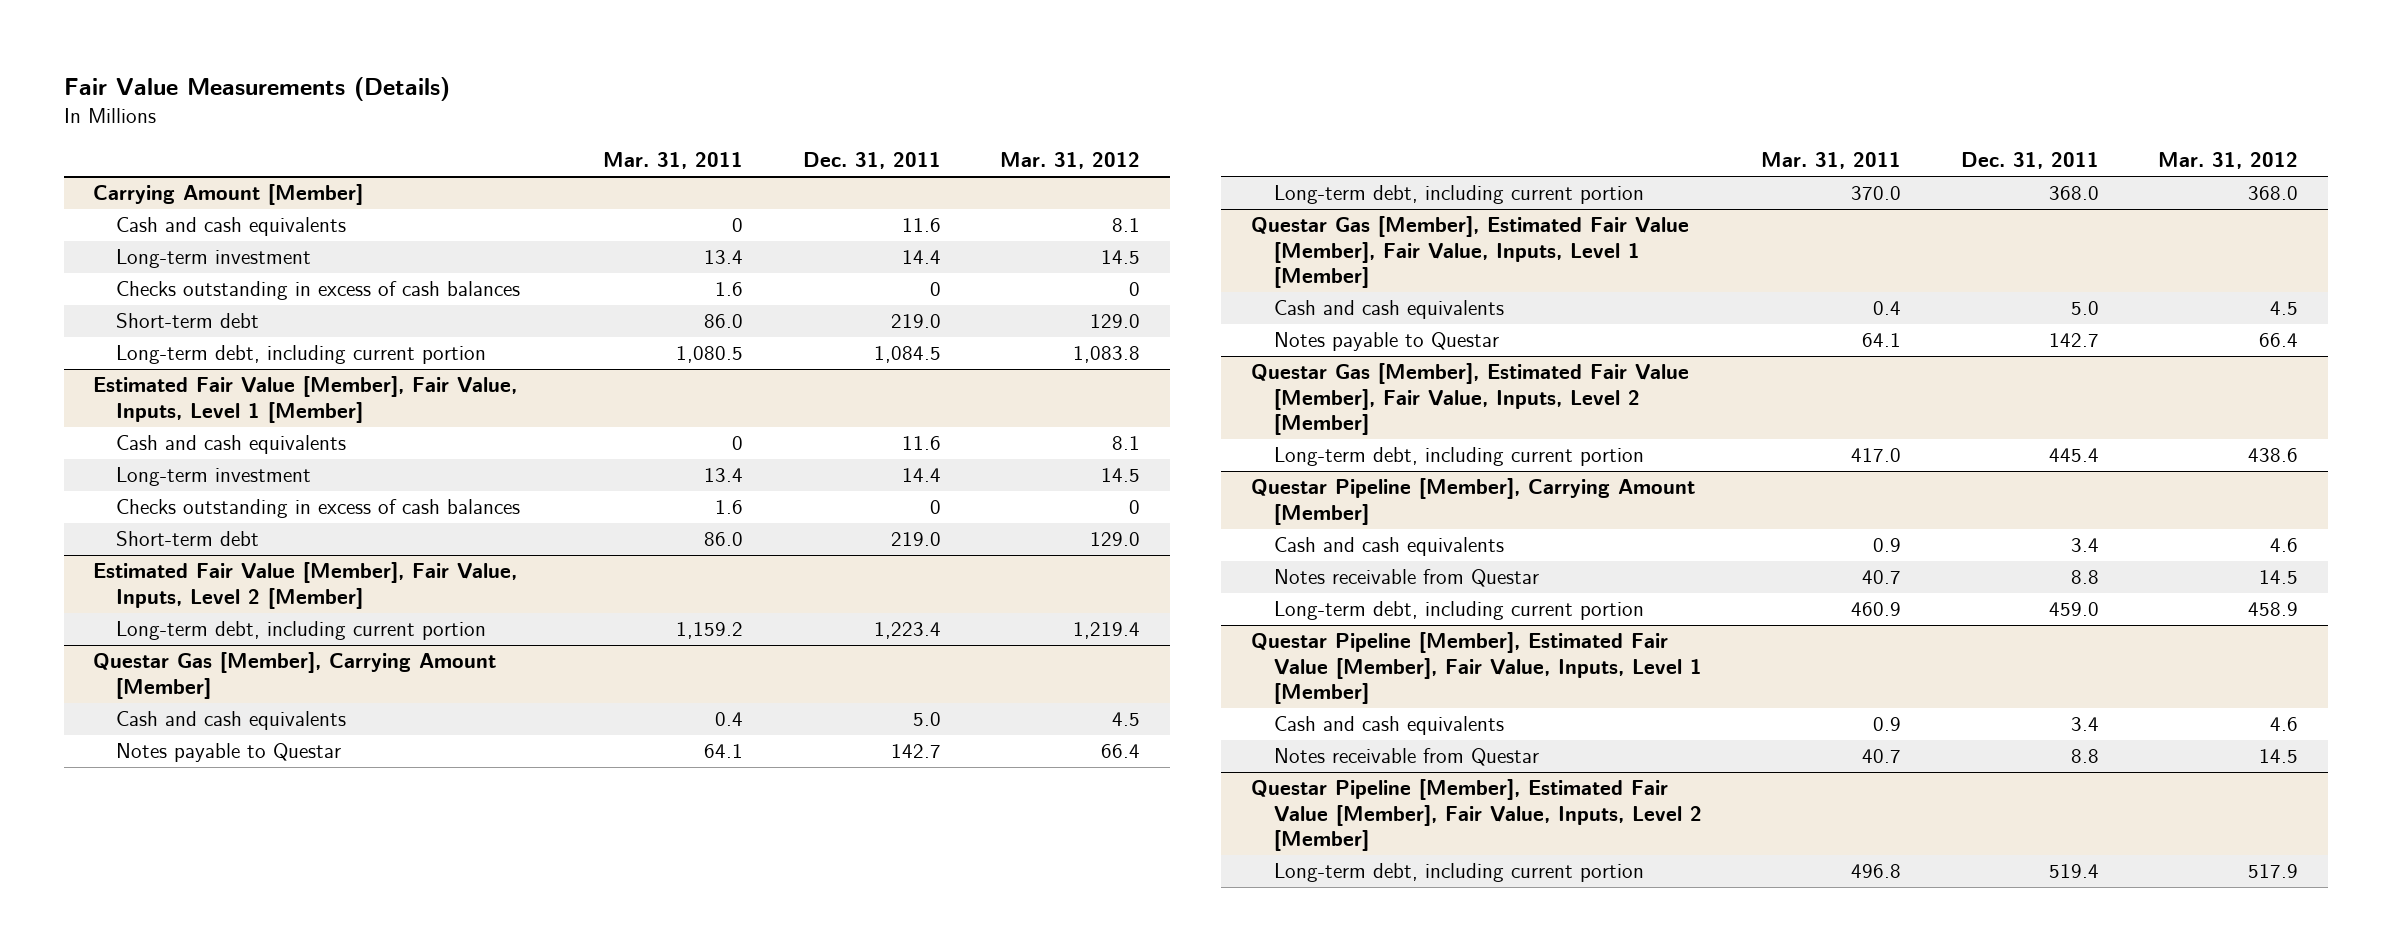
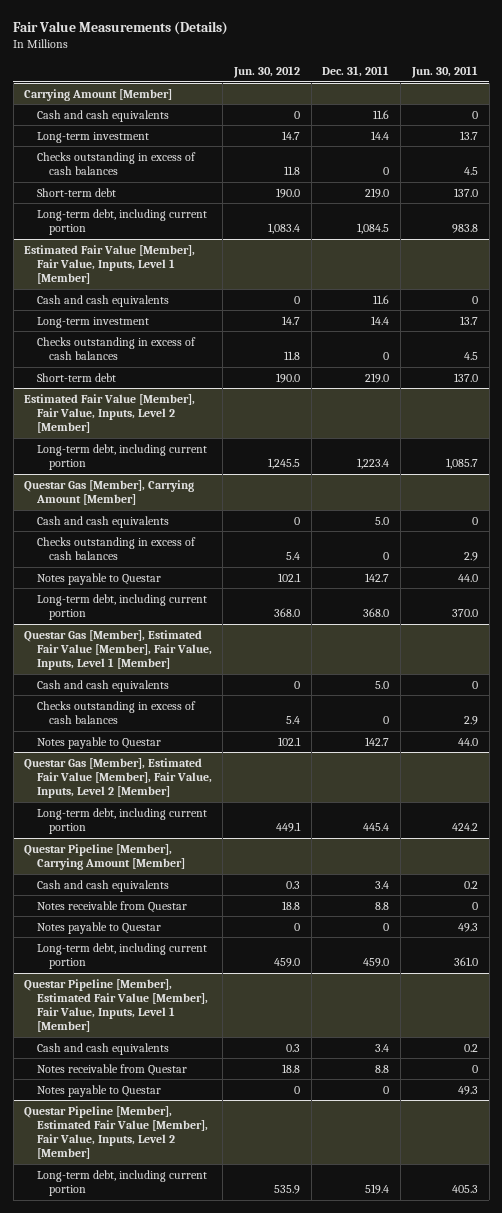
- | Mar. 31, 2011 | Dec. 31, 2011 | Mar. 31, 2012
+ | Jun. 30, 2012 | Dec. 31, 2011 | Jun. 30, 2011
@ Questar Gas [Member], Carrying Amount [Member]
+ Checks outstanding in excess of cash balances | 5.4 | 0 | 2.9
@ Questar Gas [Member], Estimated Fair Value [Member], Fair Value, Inputs, Level 1 [Member]
+ Checks outstanding in excess of cash balances | 5.4 | 0 | 2.9
@ Questar Pipeline [Member], Carrying Amount [Member]
+ Notes payable to Questar | 0 | 0 | 49.3
@ Questar Pipeline [Member], Estimated Fair Value [Member], Fair Value, Inputs, Level 1 [Member]
+ Notes payable to Questar | 0 | 0 | 49.3

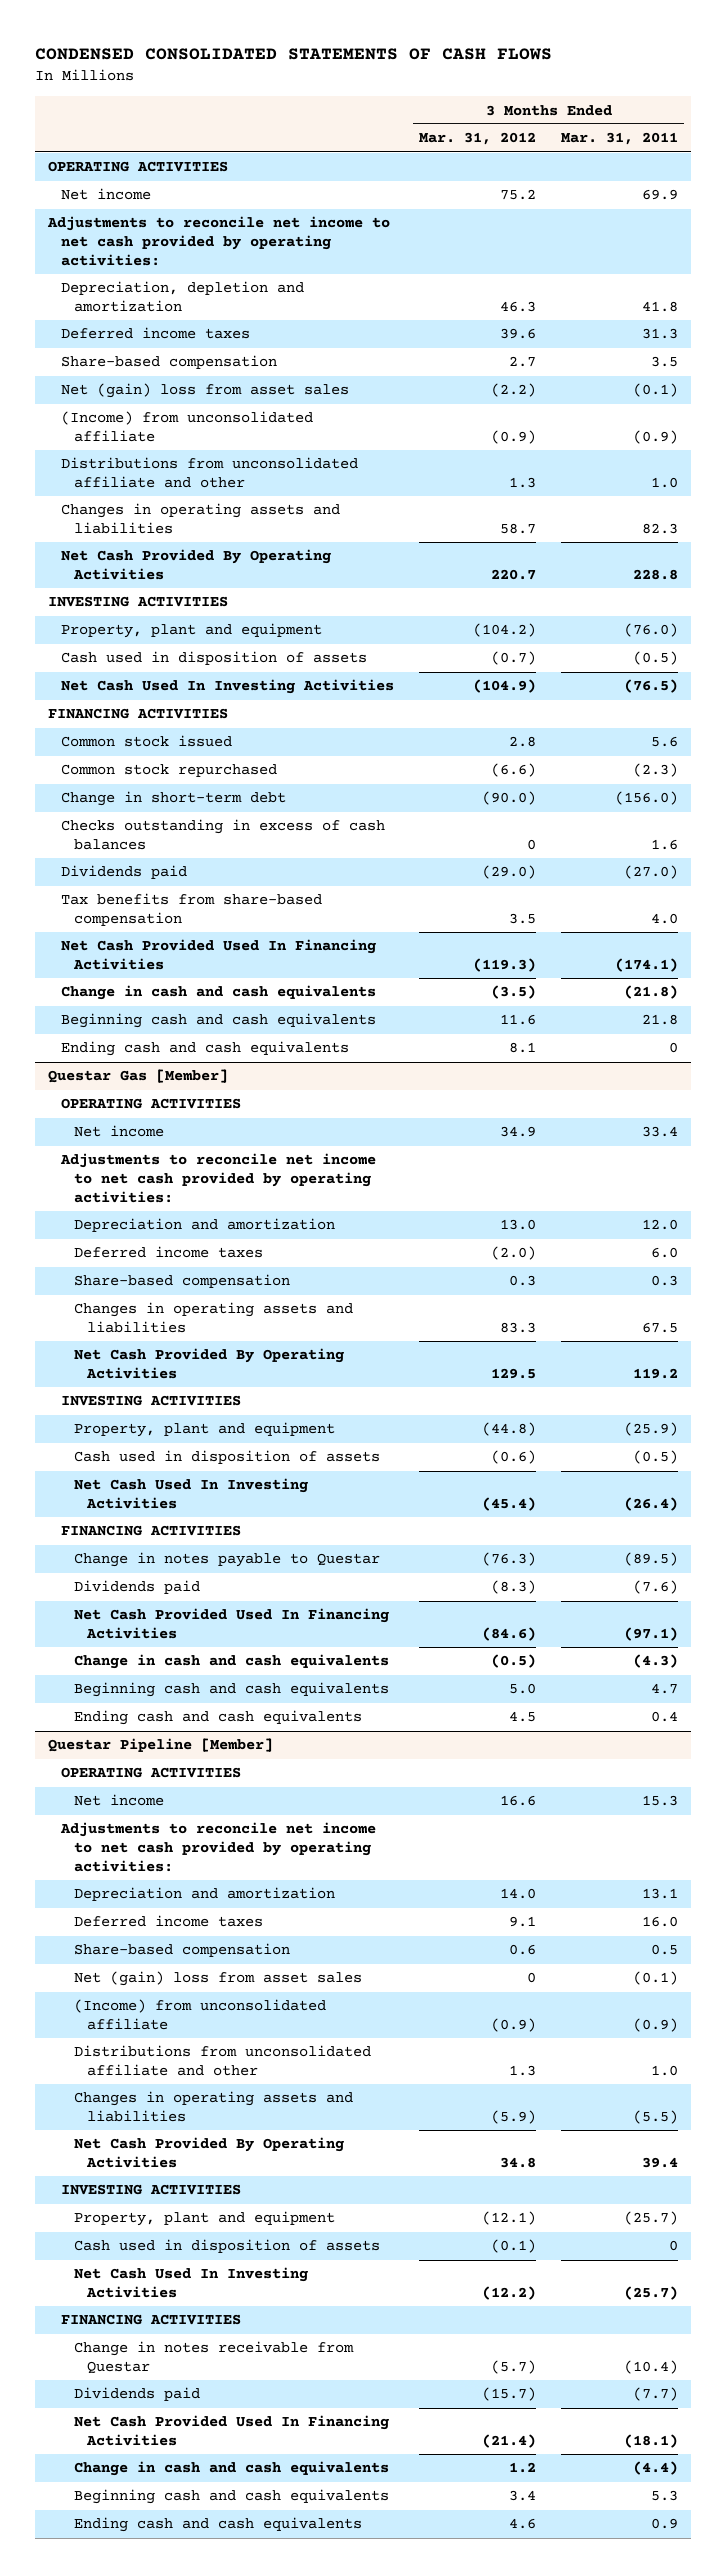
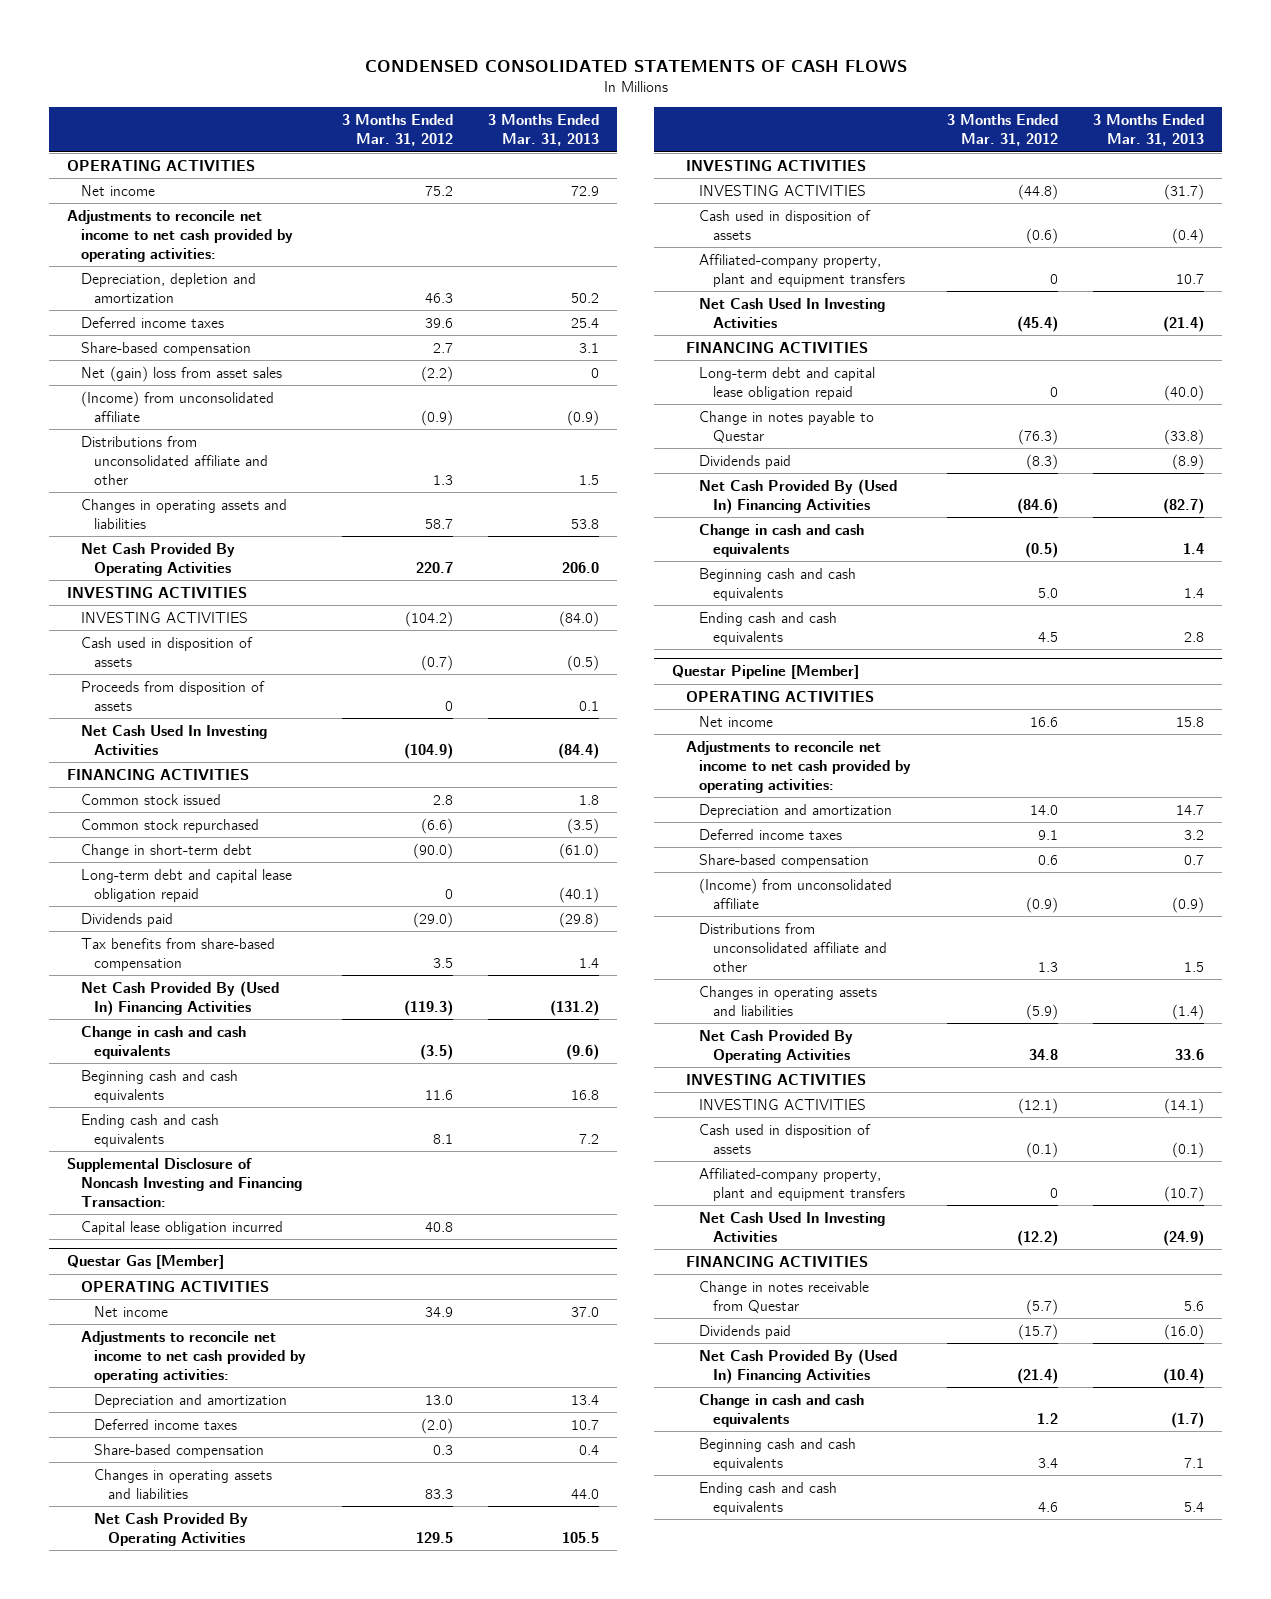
- | 3 Months Ended Mar. 31, 2012 | 3 Months Ended Mar. 31, 2011
+ | 3 Months Ended Mar. 31, 2012 | 3 Months Ended Mar. 31, 2013
- Property, plant and equipment | (104.2) | (76.0)
+ INVESTING ACTIVITIES | (104.2) | (84.0)
+ Proceeds from disposition of assets | 0 | 0.1
- Checks outstanding in excess of cash balances | 0 | 1.6
+ Long-term debt and capital lease obligation repaid | 0 | (40.1)
- Net Cash Provided Used In Financing Activities | (119.3) | (174.1)
+ Net Cash Provided By (Used In) Financing Activities | (119.3) | (131.2)
+ Supplemental Disclosure of Noncash Investing and Financing Transaction:
+ Capital lease obligation incurred | 40.8 |
@ Questar Gas [Member]
- Property, plant and equipment | (44.8) | (25.9)
+ INVESTING ACTIVITIES | (44.8) | (31.7)
+ Affiliated-company property, plant and equipment transfers | 0 | 10.7
+ Long-term debt and capital lease obligation repaid | 0 | (40.0)
- Net Cash Provided Used In Financing Activities | (84.6) | (97.1)
+ Net Cash Provided By (Used In) Financing Activities | (84.6) | (82.7)
@ Questar Pipeline [Member]
- Net (gain) loss from asset sales | 0 | (0.1)
- Property, plant and equipment | (12.1) | (25.7)
+ INVESTING ACTIVITIES | (12.1) | (14.1)
+ Affiliated-company property, plant and equipment transfers | 0 | (10.7)
- Net Cash Provided Used In Financing Activities | (21.4) | (18.1)
+ Net Cash Provided By (Used In) Financing Activities | (21.4) | (10.4)

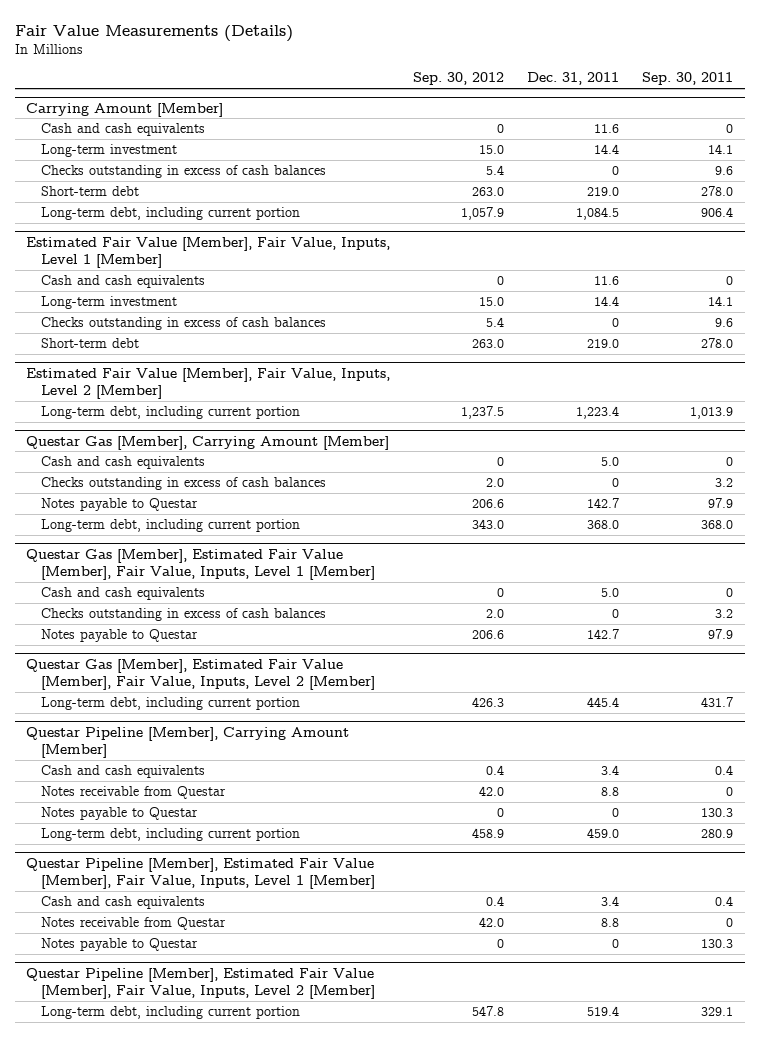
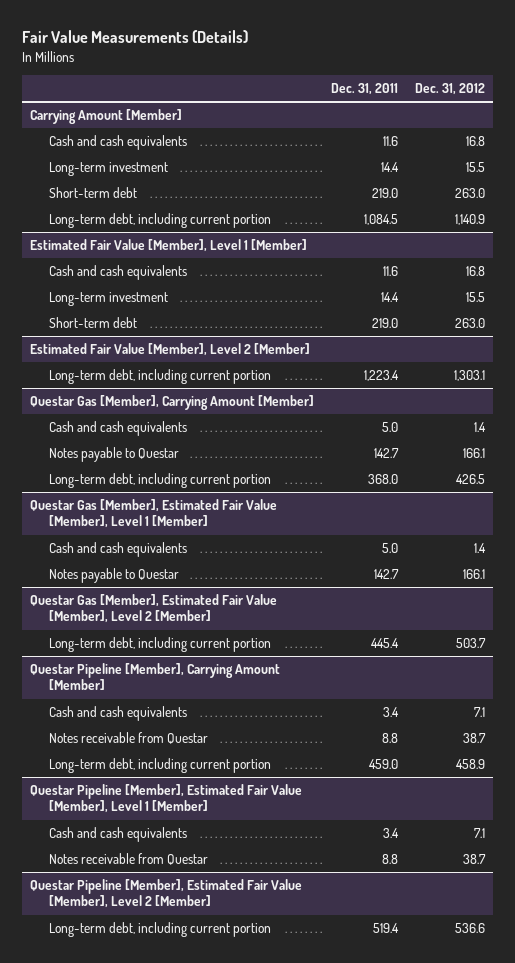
- | Sep. 30, 2012 | Dec. 31, 2011 | Sep. 30, 2011
+ | Dec. 31, 2011 | Dec. 31, 2012
@ Carrying Amount [Member]
- Checks outstanding in excess of cash balances | 5.4 | 0 | 9.6
- Estimated Fair Value [Member], Fair Value, Inputs, Level 1 [Member]
+ Estimated Fair Value [Member], Level 1 [Member]
- Checks outstanding in excess of cash balances | 5.4 | 0 | 9.6
- Estimated Fair Value [Member], Fair Value, Inputs, Level 2 [Member]
+ Estimated Fair Value [Member], Level 2 [Member]
@ Questar Gas [Member], Carrying Amount [Member]
- Checks outstanding in excess of cash balances | 2.0 | 0 | 3.2
- Questar Gas [Member], Estimated Fair Value [Member], Fair Value, Inputs, Level 1 [Member]
+ Questar Gas [Member], Estimated Fair Value [Member], Level 1 [Member]
- Checks outstanding in excess of cash balances | 2.0 | 0 | 3.2
- Questar Gas [Member], Estimated Fair Value [Member], Fair Value, Inputs, Level 2 [Member]
+ Questar Gas [Member], Estimated Fair Value [Member], Level 2 [Member]
@ Questar Pipeline [Member], Carrying Amount [Member]
- Notes payable to Questar | 0 | 0 | 130.3
- Questar Pipeline [Member], Estimated Fair Value [Member], Fair Value, Inputs, Level 1 [Member]
+ Questar Pipeline [Member], Estimated Fair Value [Member], Level 1 [Member]
- Notes payable to Questar | 0 | 0 | 130.3
- Questar Pipeline [Member], Estimated Fair Value [Member], Fair Value, Inputs, Level 2 [Member]
+ Questar Pipeline [Member], Estimated Fair Value [Member], Level 2 [Member]

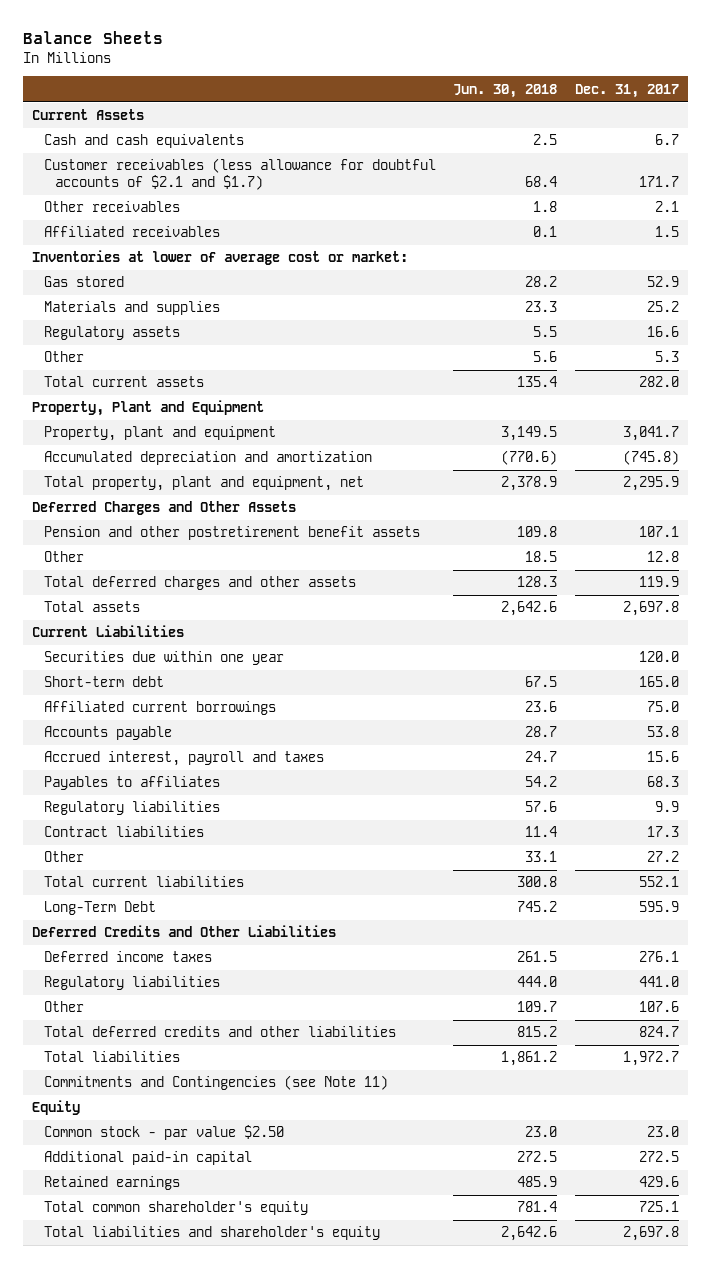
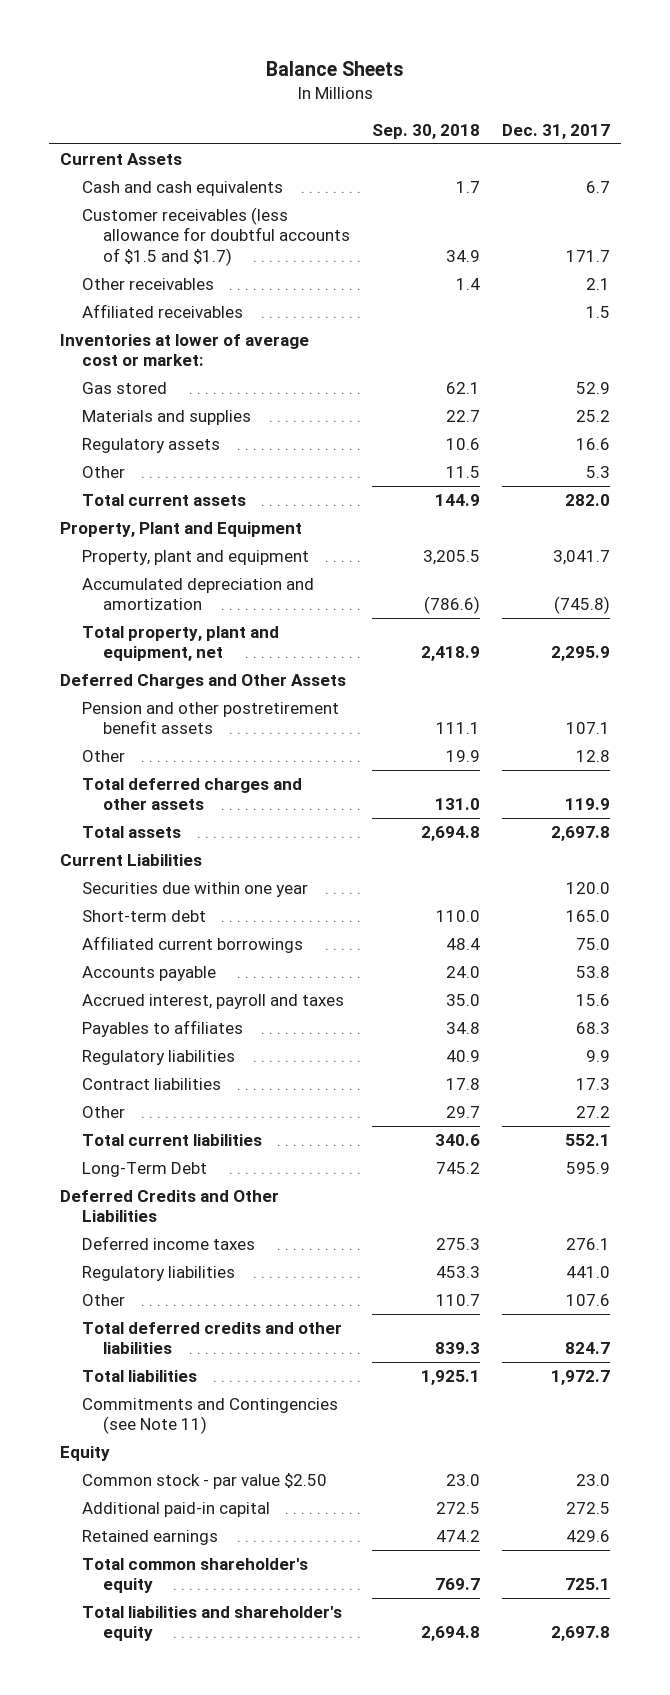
- | Jun. 30, 2018 | Dec. 31, 2017
+ | Sep. 30, 2018 | Dec. 31, 2017
- Customer receivables (less allowance for doubtful accounts of $2.1 and $1.7) | 68.4 | 171.7
+ Customer receivables (less allowance for doubtful accounts of $1.5 and $1.7) | 34.9 | 171.7

